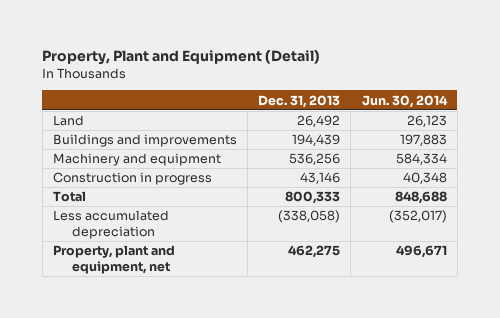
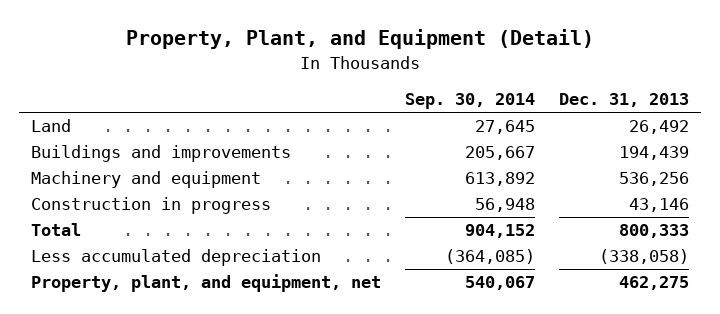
- Property, Plant and Equipment (Detail)
+ Property, Plant, and Equipment (Detail)
- | Dec. 31, 2013 | Jun. 30, 2014
+ | Sep. 30, 2014 | Dec. 31, 2013
- Property, plant and equipment, net | 462,275 | 496,671
+ Property, plant, and equipment, net | 540,067 | 462,275

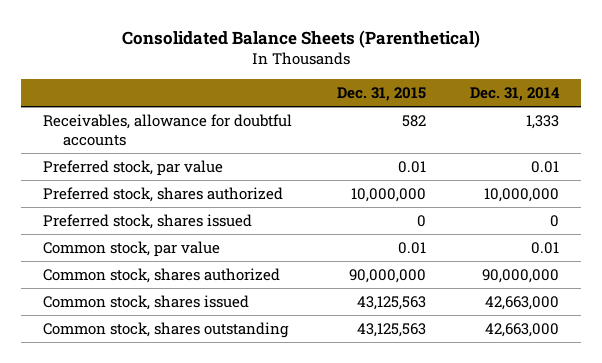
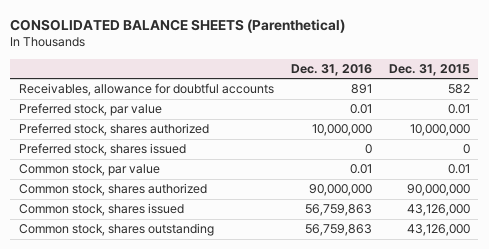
- Consolidated Balance Sheets (Parenthetical)
+ CONSOLIDATED BALANCE SHEETS (Parenthetical)
- | Dec. 31, 2015 | Dec. 31, 2014
+ | Dec. 31, 2016 | Dec. 31, 2015
- Common stock, shares issued | 43,125,563 | 42,663,000
- Common stock, shares outstanding | 43,125,563 | 42,663,000
+ Common stock, shares issued | 56,759,863 | 43,126,000
+ Common stock, shares outstanding | 56,759,863 | 43,126,000

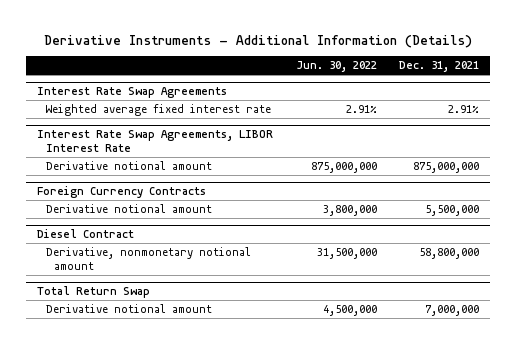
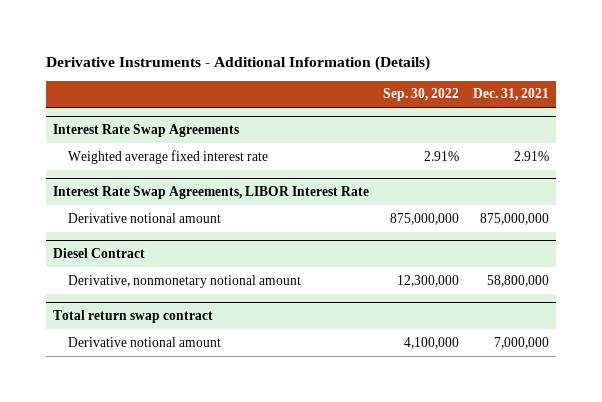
- | Jun. 30, 2022 | Dec. 31, 2021
+ | Sep. 30, 2022 | Dec. 31, 2021
- Foreign Currency Contracts
- Derivative notional amount | 3,800,000 | 5,500,000
- Total Return Swap
+ Total return swap contract

